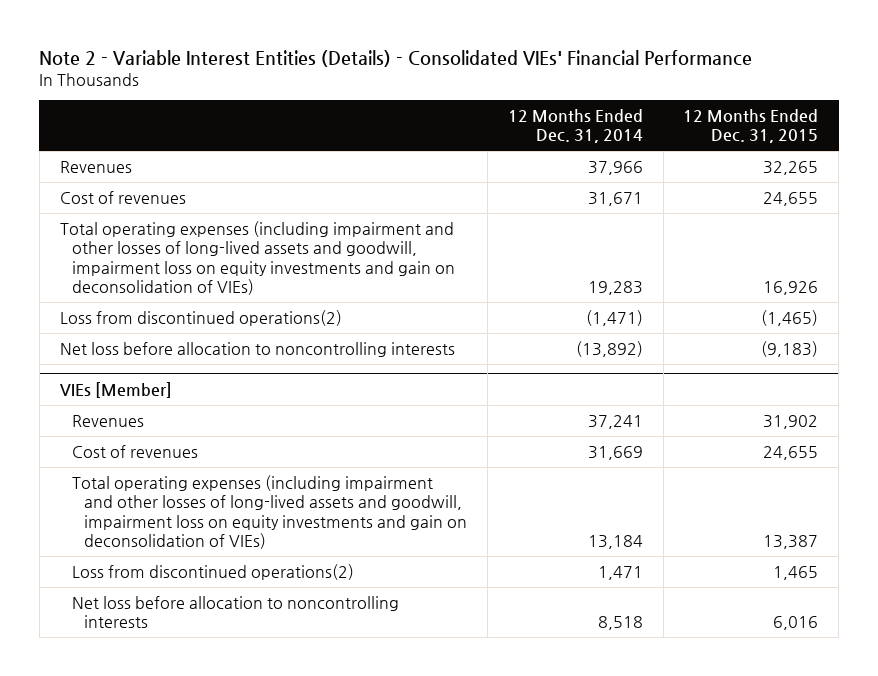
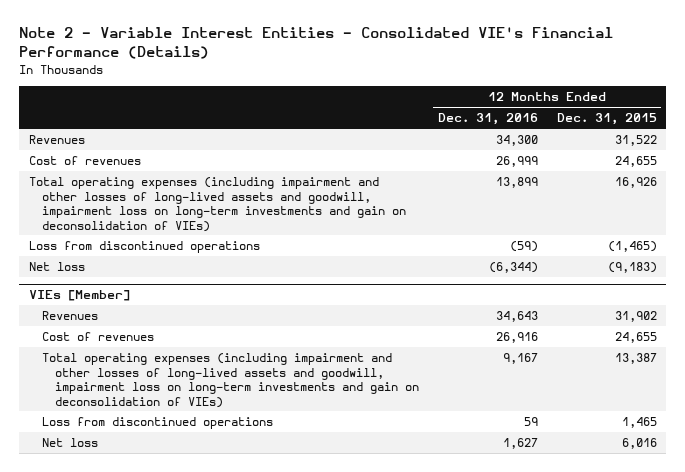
- Note 2 - Variable Interest Entities (Details) - Consolidated VIEs' Financial Performance
+ Note 2 - Variable Interest Entities - Consolidated VIE's Financial Performance (Details)
- | 12 Months Ended Dec. 31, 2014 | 12 Months Ended Dec. 31, 2015
+ | 12 Months Ended Dec. 31, 2016 | 12 Months Ended Dec. 31, 2015
- Revenues | 37,966 | 32,265
+ Revenues | 34,300 | 31,522
- Total operating expenses (including impairment and other losses of long-lived assets and goodwill, impairment loss on equity investments and gain on deconsolidation of VIEs) | 19,283 | 16,926
- Loss from discontinued operations(2) | (1,471) | (1,465)
- Net loss before allocation to noncontrolling interests | (13,892) | (9,183)
+ Total operating expenses (including impairment and other losses of long-lived assets and goodwill, impairment loss on long-term investments and gain on deconsolidation of VIEs) | 13,899 | 16,926
+ Loss from discontinued operations | (59) | (1,465)
+ Net loss | (6,344) | (9,183)
@ VIEs [Member]
- Total operating expenses (including impairment and other losses of long-lived assets and goodwill, impairment loss on equity investments and gain on deconsolidation of VIEs) | 13,184 | 13,387
- Loss from discontinued operations(2) | 1,471 | 1,465
- Net loss before allocation to noncontrolling interests | 8,518 | 6,016
+ Total operating expenses (including impairment and other losses of long-lived assets and goodwill, impairment loss on long-term investments and gain on deconsolidation of VIEs) | 9,167 | 13,387
+ Loss from discontinued operations | 59 | 1,465
+ Net loss | 1,627 | 6,016

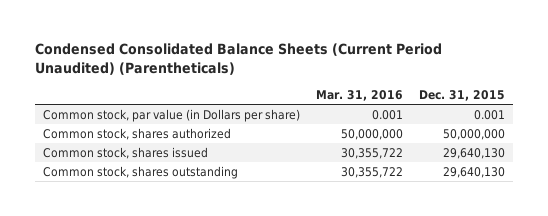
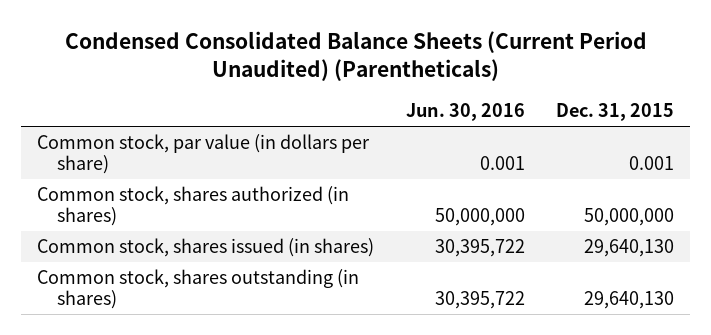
- | Mar. 31, 2016 | Dec. 31, 2015
+ | Jun. 30, 2016 | Dec. 31, 2015
- Common stock, par value (in Dollars per share) | 0.001 | 0.001
- Common stock, shares authorized | 50,000,000 | 50,000,000
- Common stock, shares issued | 30,355,722 | 29,640,130
- Common stock, shares outstanding | 30,355,722 | 29,640,130
+ Common stock, par value (in dollars per share) | 0.001 | 0.001
+ Common stock, shares authorized (in shares) | 50,000,000 | 50,000,000
+ Common stock, shares issued (in shares) | 30,395,722 | 29,640,130
+ Common stock, shares outstanding (in shares) | 30,395,722 | 29,640,130

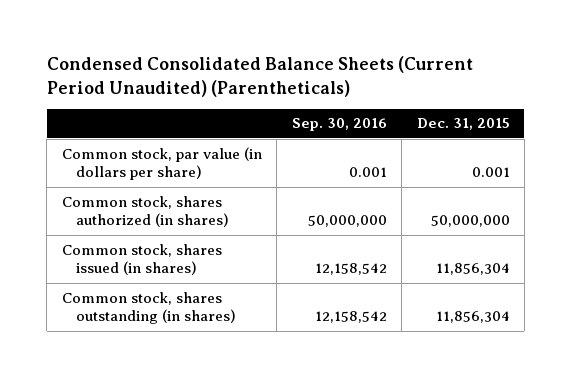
- | Jun. 30, 2016 | Dec. 31, 2015
+ | Sep. 30, 2016 | Dec. 31, 2015
- Common stock, shares issued (in shares) | 30,395,722 | 29,640,130
- Common stock, shares outstanding (in shares) | 30,395,722 | 29,640,130
+ Common stock, shares issued (in shares) | 12,158,542 | 11,856,304
+ Common stock, shares outstanding (in shares) | 12,158,542 | 11,856,304

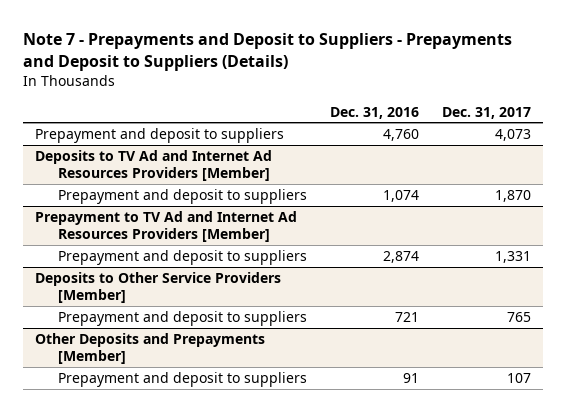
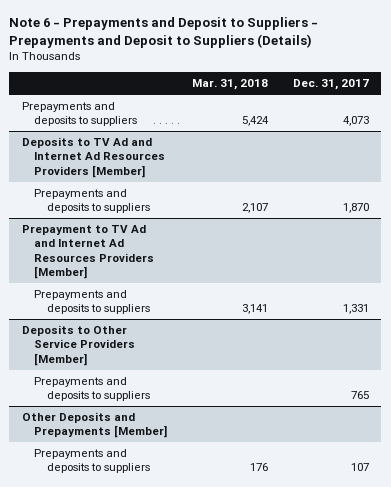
- Note 7 - Prepayments and Deposit to Suppliers - Prepayments and Deposit to Suppliers (Details)
+ Note 6 - Prepayments and Deposit to Suppliers - Prepayments and Deposit to Suppliers (Details)
- | Dec. 31, 2016 | Dec. 31, 2017
+ | Mar. 31, 2018 | Dec. 31, 2017
- Prepayment and deposit to suppliers | 4,760 | 4,073
+ Prepayments and deposits to suppliers | 5,424 | 4,073
@ Deposits to TV Ad and Internet Ad Resources Providers [Member]
- Prepayment and deposit to suppliers | 1,074 | 1,870
+ Prepayments and deposits to suppliers | 2,107 | 1,870
@ Prepayment to TV Ad and Internet Ad Resources Providers [Member]
- Prepayment and deposit to suppliers | 2,874 | 1,331
+ Prepayments and deposits to suppliers | 3,141 | 1,331
@ Deposits to Other Service Providers [Member]
- Prepayment and deposit to suppliers | 721 | 765
+ Prepayments and deposits to suppliers | | 765
@ Other Deposits and Prepayments [Member]
- Prepayment and deposit to suppliers | 91 | 107
+ Prepayments and deposits to suppliers | 176 | 107

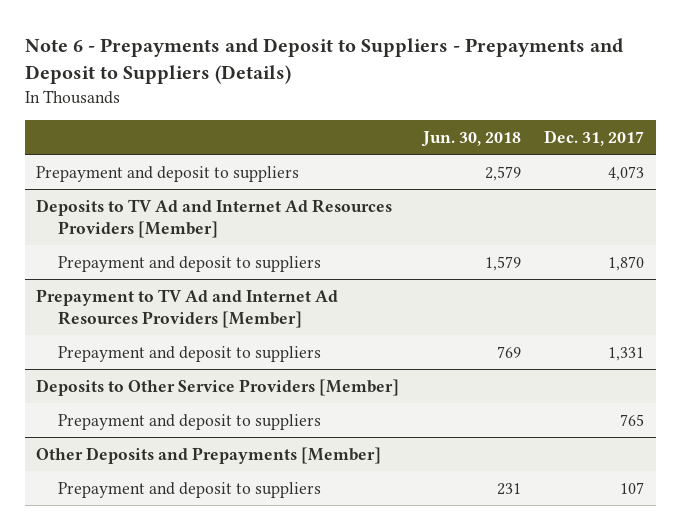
- | Mar. 31, 2018 | Dec. 31, 2017
+ | Jun. 30, 2018 | Dec. 31, 2017
- Prepayments and deposits to suppliers | 5,424 | 4,073
+ Prepayment and deposit to suppliers | 2,579 | 4,073
@ Deposits to TV Ad and Internet Ad Resources Providers [Member]
- Prepayments and deposits to suppliers | 2,107 | 1,870
+ Prepayment and deposit to suppliers | 1,579 | 1,870
@ Prepayment to TV Ad and Internet Ad Resources Providers [Member]
- Prepayments and deposits to suppliers | 3,141 | 1,331
+ Prepayment and deposit to suppliers | 769 | 1,331
@ Deposits to Other Service Providers [Member]
- Prepayments and deposits to suppliers | | 765
+ Prepayment and deposit to suppliers | | 765
@ Other Deposits and Prepayments [Member]
- Prepayments and deposits to suppliers | 176 | 107
+ Prepayment and deposit to suppliers | 231 | 107

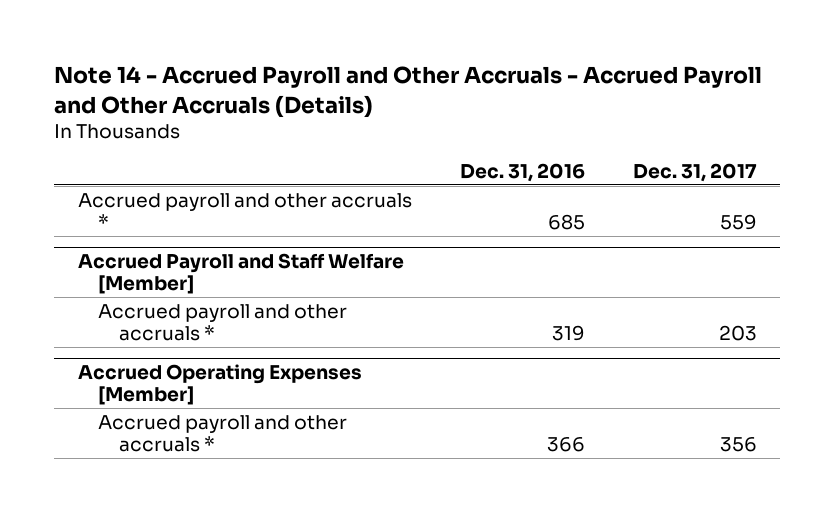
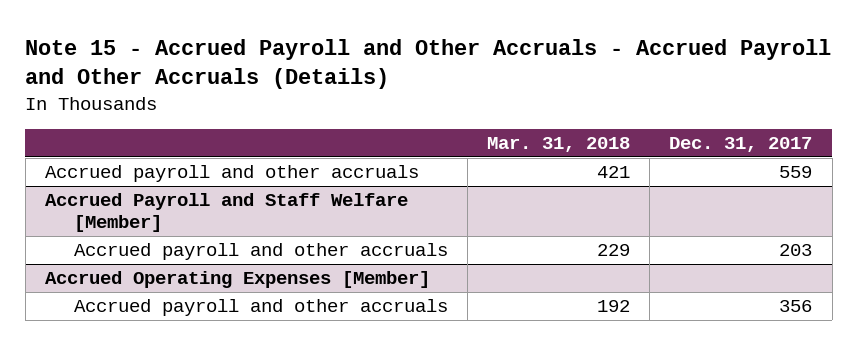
- Note 14 - Accrued Payroll and Other Accruals - Accrued Payroll and Other Accruals (Details)
+ Note 15 - Accrued Payroll and Other Accruals - Accrued Payroll and Other Accruals (Details)
- | Dec. 31, 2016 | Dec. 31, 2017
+ | Mar. 31, 2018 | Dec. 31, 2017
- Accrued payroll and other accruals * | 685 | 559
+ Accrued payroll and other accruals | 421 | 559
@ Accrued Payroll and Staff Welfare [Member]
- Accrued payroll and other accruals * | 319 | 203
+ Accrued payroll and other accruals | 229 | 203
@ Accrued Operating Expenses [Member]
- Accrued payroll and other accruals * | 366 | 356
+ Accrued payroll and other accruals | 192 | 356

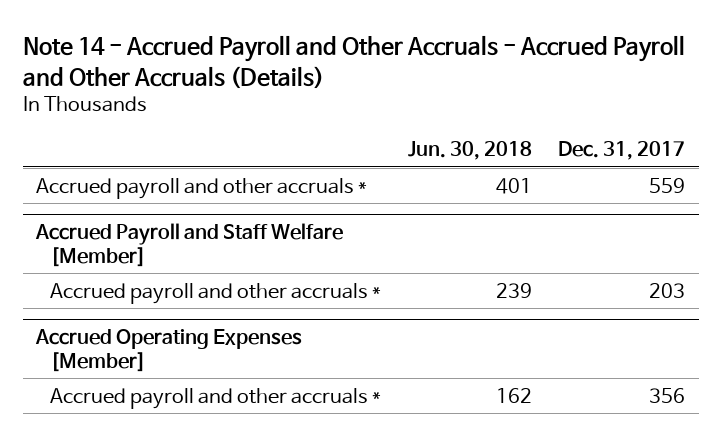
- Note 15 - Accrued Payroll and Other Accruals - Accrued Payroll and Other Accruals (Details)
+ Note 14 - Accrued Payroll and Other Accruals - Accrued Payroll and Other Accruals (Details)
- | Mar. 31, 2018 | Dec. 31, 2017
+ | Jun. 30, 2018 | Dec. 31, 2017
- Accrued payroll and other accruals | 421 | 559
+ Accrued payroll and other accruals * | 401 | 559
@ Accrued Payroll and Staff Welfare [Member]
- Accrued payroll and other accruals | 229 | 203
+ Accrued payroll and other accruals * | 239 | 203
@ Accrued Operating Expenses [Member]
- Accrued payroll and other accruals | 192 | 356
+ Accrued payroll and other accruals * | 162 | 356

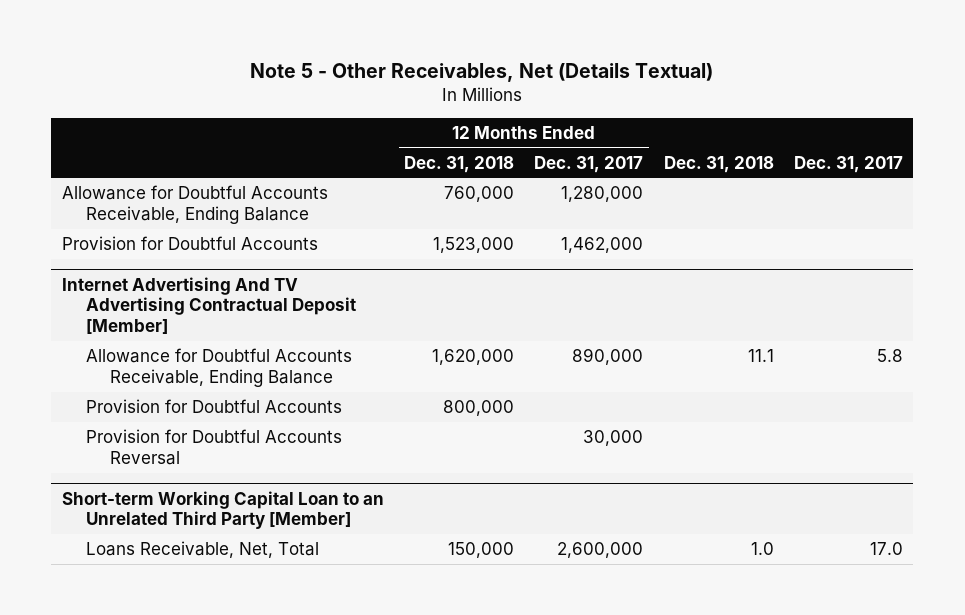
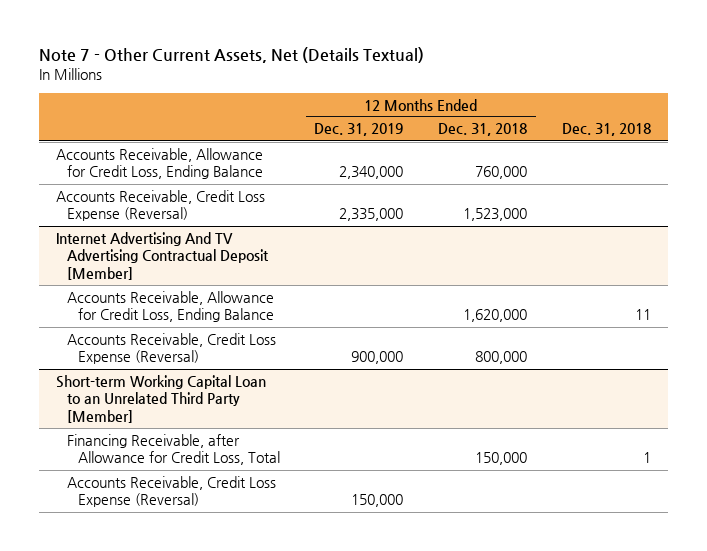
- Note 5 - Other Receivables, Net (Details Textual)
+ Note 7 - Other Current Assets, Net (Details Textual)
- | 12 Months Ended Dec. 31, 2018 | 12 Months Ended Dec. 31, 2017 | Dec. 31, 2018 | Dec. 31, 2017
+ | 12 Months Ended Dec. 31, 2019 | 12 Months Ended Dec. 31, 2018 | Dec. 31, 2018
- Allowance for Doubtful Accounts Receivable, Ending Balance | 760,000 | 1,280,000 | |
- Provision for Doubtful Accounts | 1,523,000 | 1,462,000 | |
+ Accounts Receivable, Allowance for Credit Loss, Ending Balance | 2,340,000 | 760,000 |
+ Accounts Receivable, Credit Loss Expense (Reversal) | 2,335,000 | 1,523,000 |
@ Internet Advertising And TV Advertising Contractual Deposit [Member]
- Allowance for Doubtful Accounts Receivable, Ending Balance | 1,620,000 | 890,000 | 11.1 | 5.8
- Provision for Doubtful Accounts | 800,000 | | |
- Provision for Doubtful Accounts Reversal | | 30,000 | |
+ Accounts Receivable, Allowance for Credit Loss, Ending Balance | | 1,620,000 | 11
+ Accounts Receivable, Credit Loss Expense (Reversal) | 900,000 | 800,000 |
@ Short-term Working Capital Loan to an Unrelated Third Party [Member]
- Loans Receivable, Net, Total | 150,000 | 2,600,000 | 1.0 | 17.0
+ Financing Receivable, after Allowance for Credit Loss, Total | | 150,000 | 1
+ Accounts Receivable, Credit Loss Expense (Reversal) | 150,000 | |

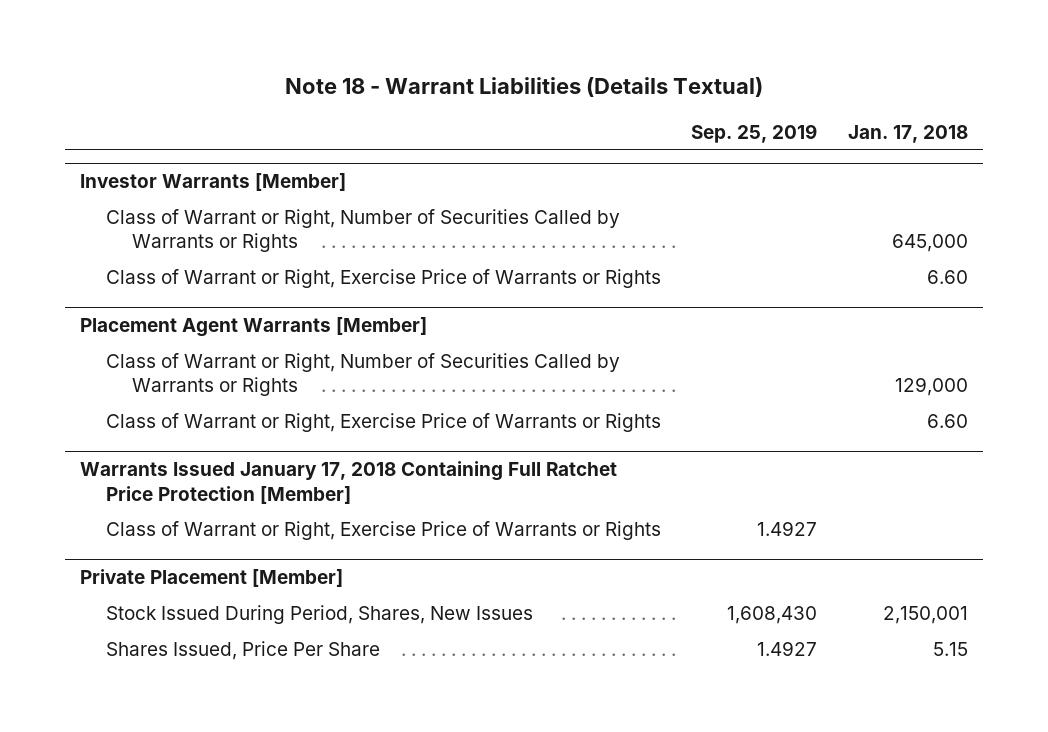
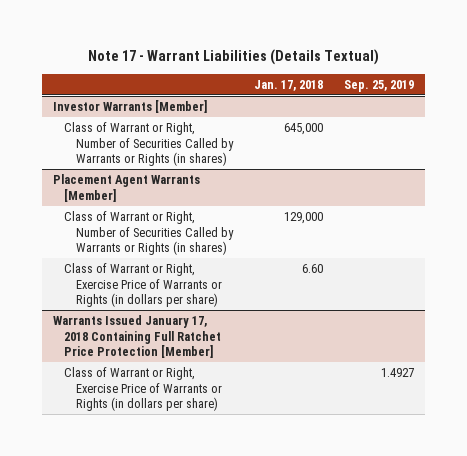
- Note 18 - Warrant Liabilities (Details Textual)
+ Note 17 - Warrant Liabilities (Details Textual)
- | Sep. 25, 2019 | Jan. 17, 2018
+ | Jan. 17, 2018 | Sep. 25, 2019
@ Investor Warrants [Member]
- Class of Warrant or Right, Number of Securities Called by Warrants or Rights | | 645,000
- Class of Warrant or Right, Exercise Price of Warrants or Rights | | 6.60
+ Class of Warrant or Right, Number of Securities Called by Warrants or Rights (in shares) | 645,000 |
@ Placement Agent Warrants [Member]
- Class of Warrant or Right, Number of Securities Called by Warrants or Rights | | 129,000
- Class of Warrant or Right, Exercise Price of Warrants or Rights | | 6.60
+ Class of Warrant or Right, Number of Securities Called by Warrants or Rights (in shares) | 129,000 |
+ Class of Warrant or Right, Exercise Price of Warrants or Rights (in dollars per share) | 6.60 |
@ Warrants Issued January 17, 2018 Containing Full Ratchet Price Protection [Member]
- Class of Warrant or Right, Exercise Price of Warrants or Rights | 1.4927 |
- Private Placement [Member]
- Stock Issued During Period, Shares, New Issues | 1,608,430 | 2,150,001
- Shares Issued, Price Per Share | 1.4927 | 5.15
@ Warrants Issued January 17, 2018 Containing Full Ratchet Price Protection [Member]
+ Class of Warrant or Right, Exercise Price of Warrants or Rights (in dollars per share) | | 1.4927

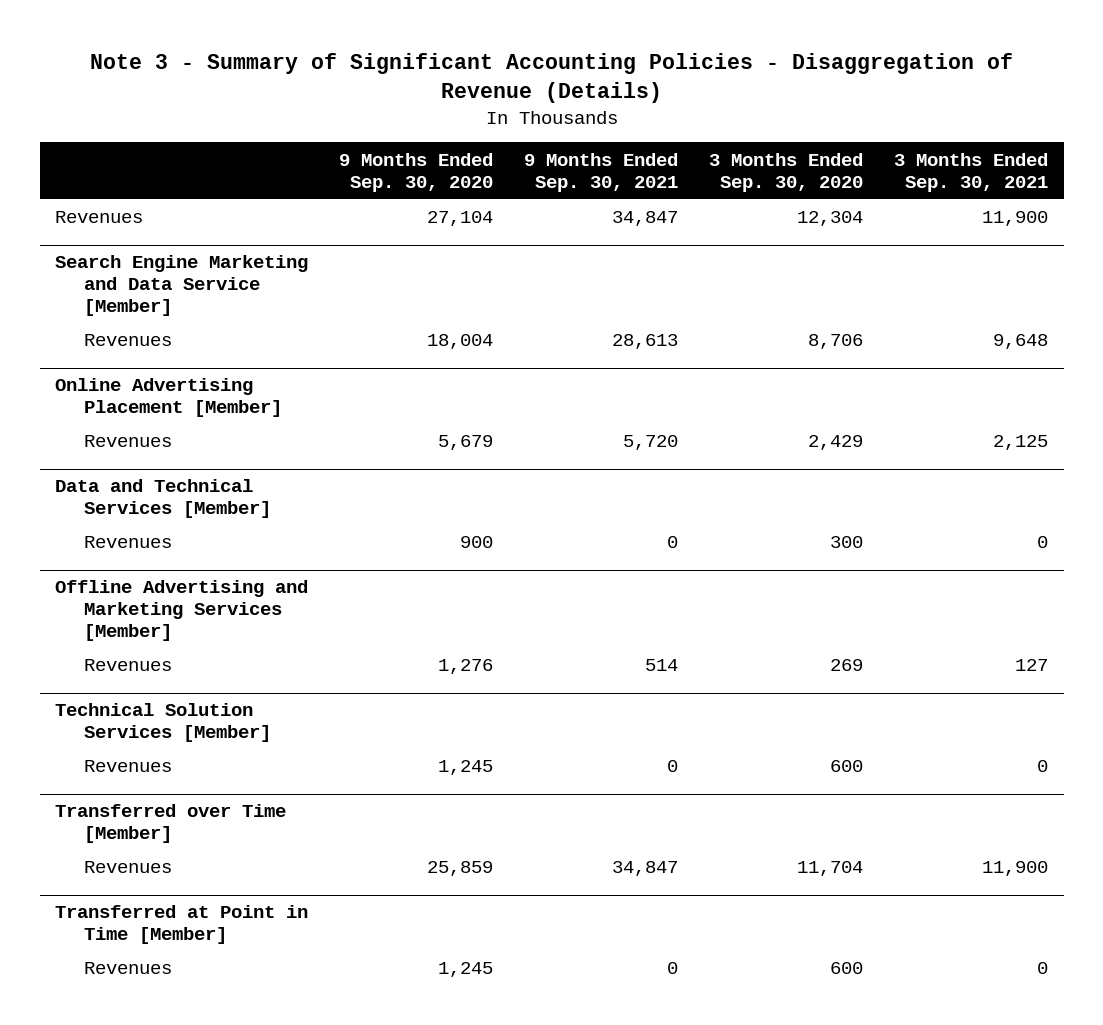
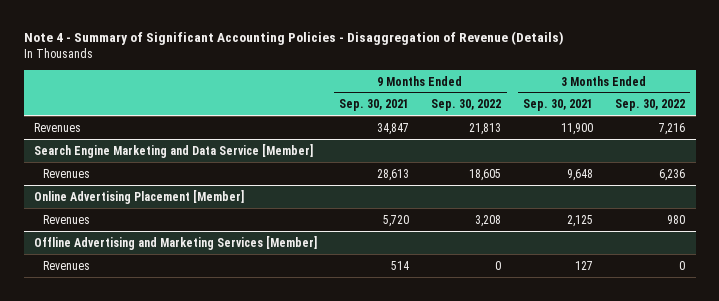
- Note 3 - Summary of Significant Accounting Policies - Disaggregation of Revenue (Details)
+ Note 4 - Summary of Significant Accounting Policies - Disaggregation of Revenue (Details)
- | 9 Months Ended Sep. 30, 2020 | 9 Months Ended Sep. 30, 2021 | 3 Months Ended Sep. 30, 2020 | 3 Months Ended Sep. 30, 2021
+ | 9 Months Ended Sep. 30, 2021 | 9 Months Ended Sep. 30, 2022 | 3 Months Ended Sep. 30, 2021 | 3 Months Ended Sep. 30, 2022
- Data and Technical Services [Member]
- Revenues | 900 | 0 | 300 | 0
- Technical Solution Services [Member]
- Revenues | 1,245 | 0 | 600 | 0
- Transferred over Time [Member]
- Revenues | 25,859 | 34,847 | 11,704 | 11,900
- Transferred at Point in Time [Member]
- Revenues | 1,245 | 0 | 600 | 0

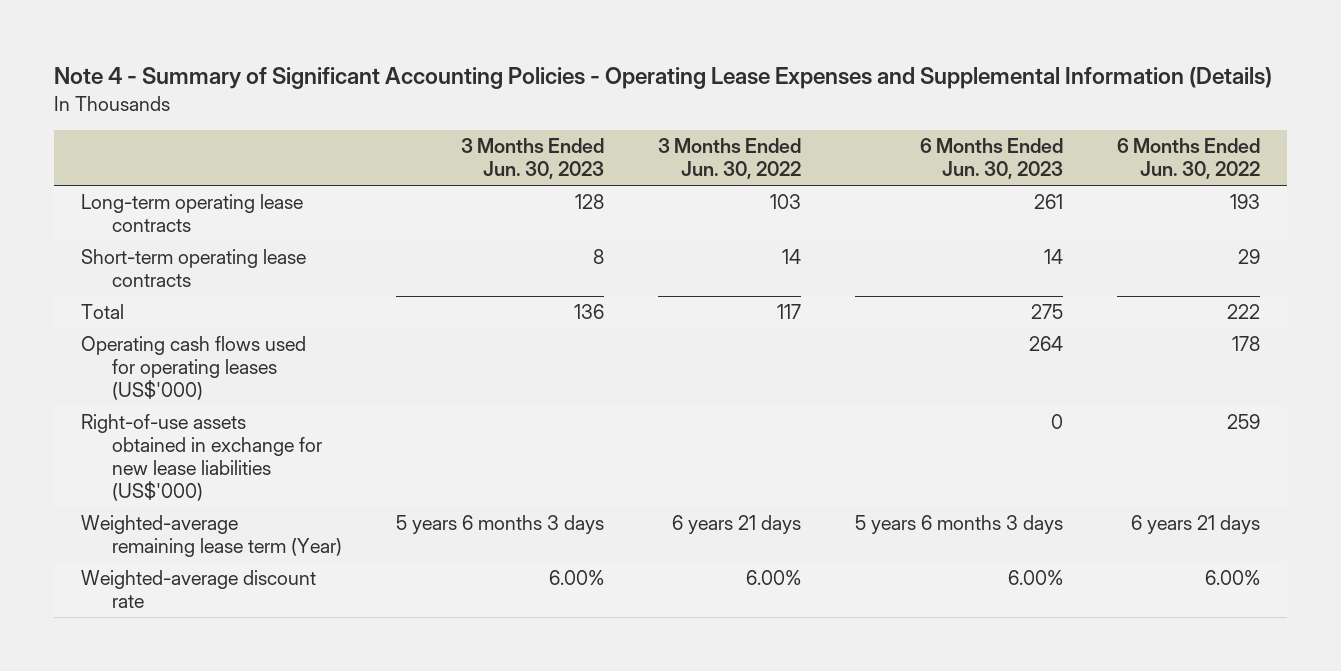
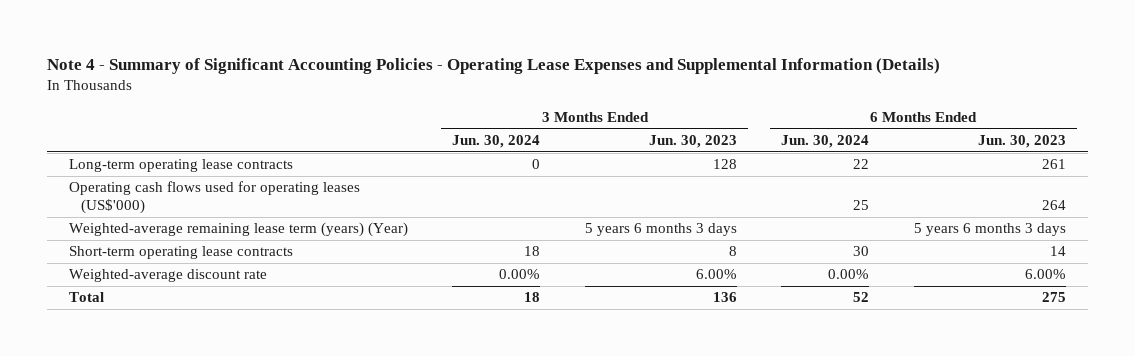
- | 3 Months Ended Jun. 30, 2023 | 3 Months Ended Jun. 30, 2022 | 6 Months Ended Jun. 30, 2023 | 6 Months Ended Jun. 30, 2022
+ | 3 Months Ended Jun. 30, 2024 | 3 Months Ended Jun. 30, 2023 | 6 Months Ended Jun. 30, 2024 | 6 Months Ended Jun. 30, 2023
- Right-of-use assets obtained in exchange for new lease liabilities (US$'000) | | | 0 | 259
- Weighted-average remaining lease term (Year) | 5 years 6 months 3 days | 6 years 21 days | 5 years 6 months 3 days | 6 years 21 days
+ Weighted-average remaining lease term (years) (Year) | | 5 years 6 months 3 days | | 5 years 6 months 3 days
moved down: Short-term operating lease contracts | 18 | 8 | 30 | 14
moved down: Total | 18 | 136 | 52 | 275

